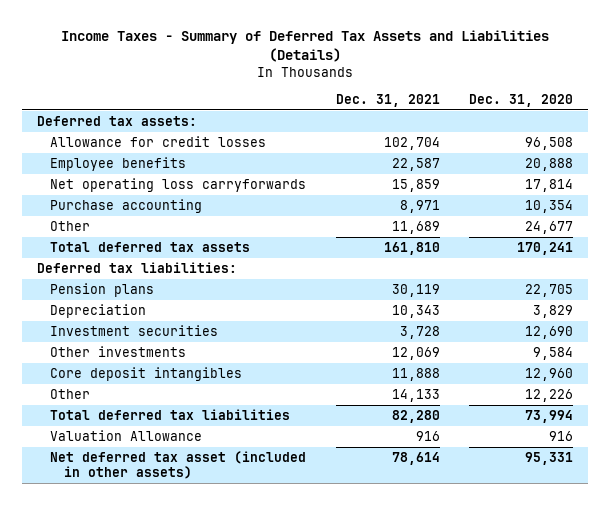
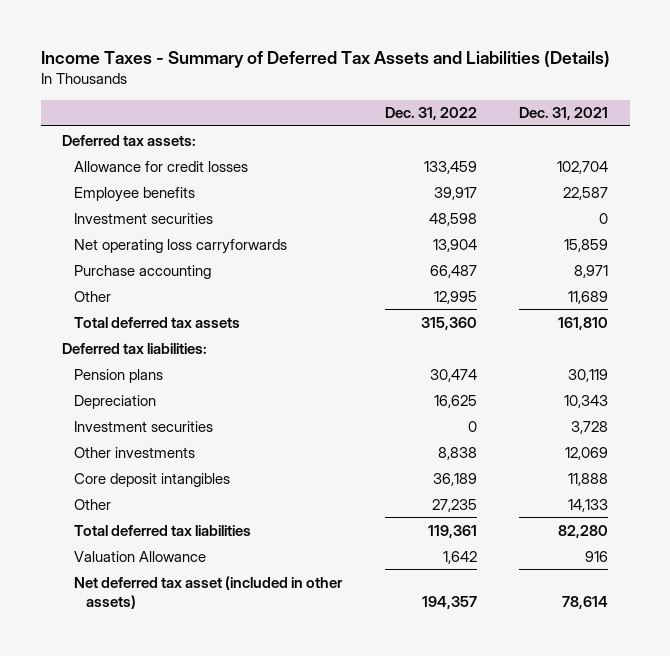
- | Dec. 31, 2021 | Dec. 31, 2020
+ | Dec. 31, 2022 | Dec. 31, 2021
+ Investment securities | 48,598 | 0

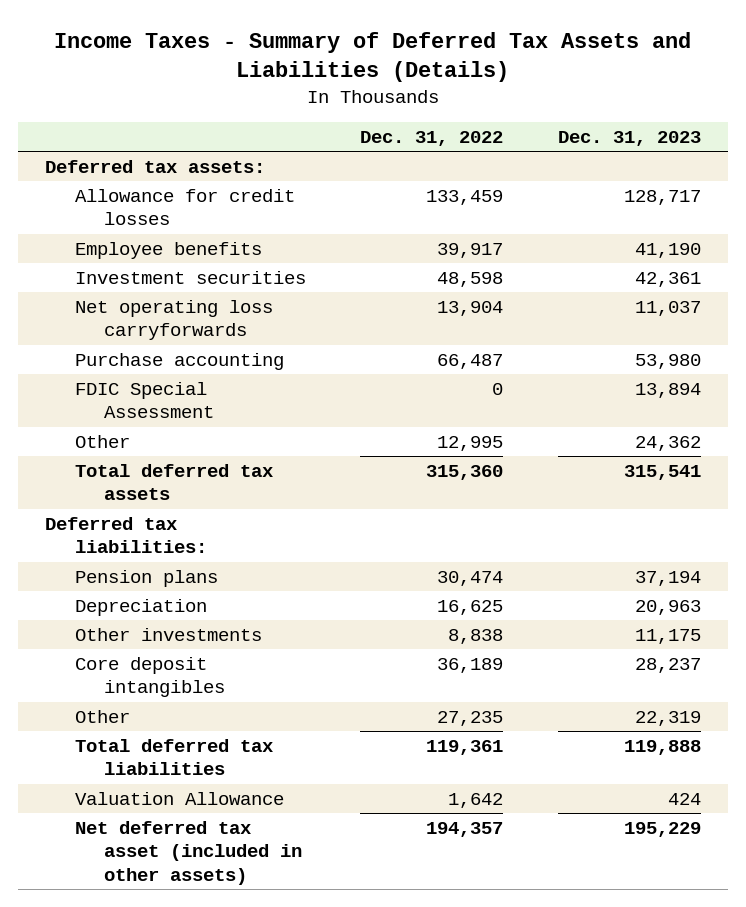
- | Dec. 31, 2022 | Dec. 31, 2021
+ | Dec. 31, 2022 | Dec. 31, 2023
+ FDIC Special Assessment | 0 | 13,894
- Investment securities | 0 | 3,728

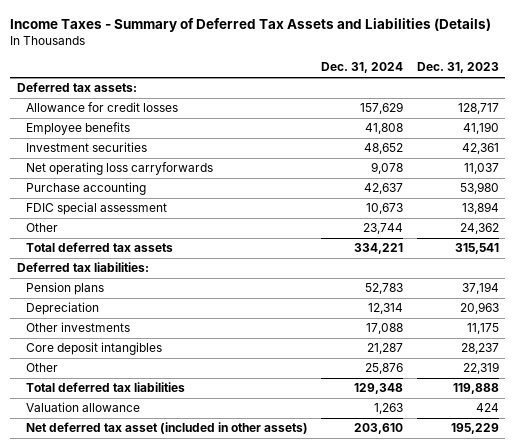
- | Dec. 31, 2022 | Dec. 31, 2023
+ | Dec. 31, 2024 | Dec. 31, 2023
- FDIC Special Assessment | 0 | 13,894
+ FDIC special assessment | 10,673 | 13,894
- Valuation Allowance | 1,642 | 424
+ Valuation allowance | 1,263 | 424

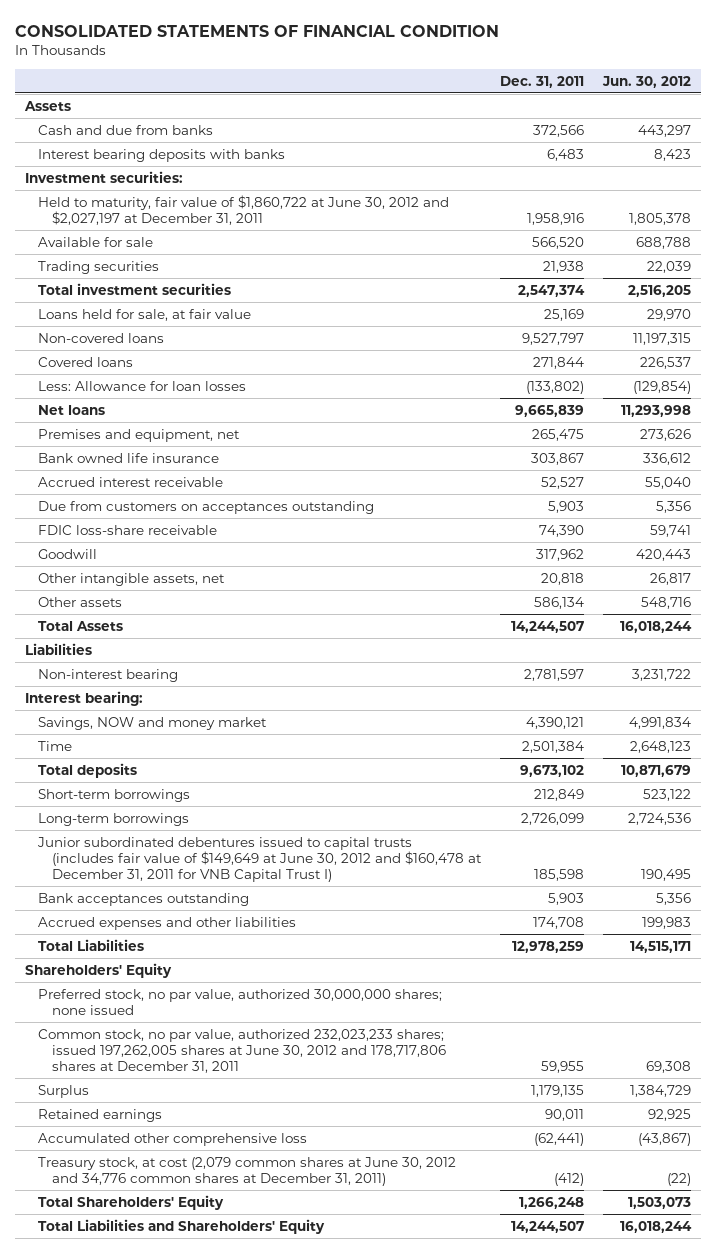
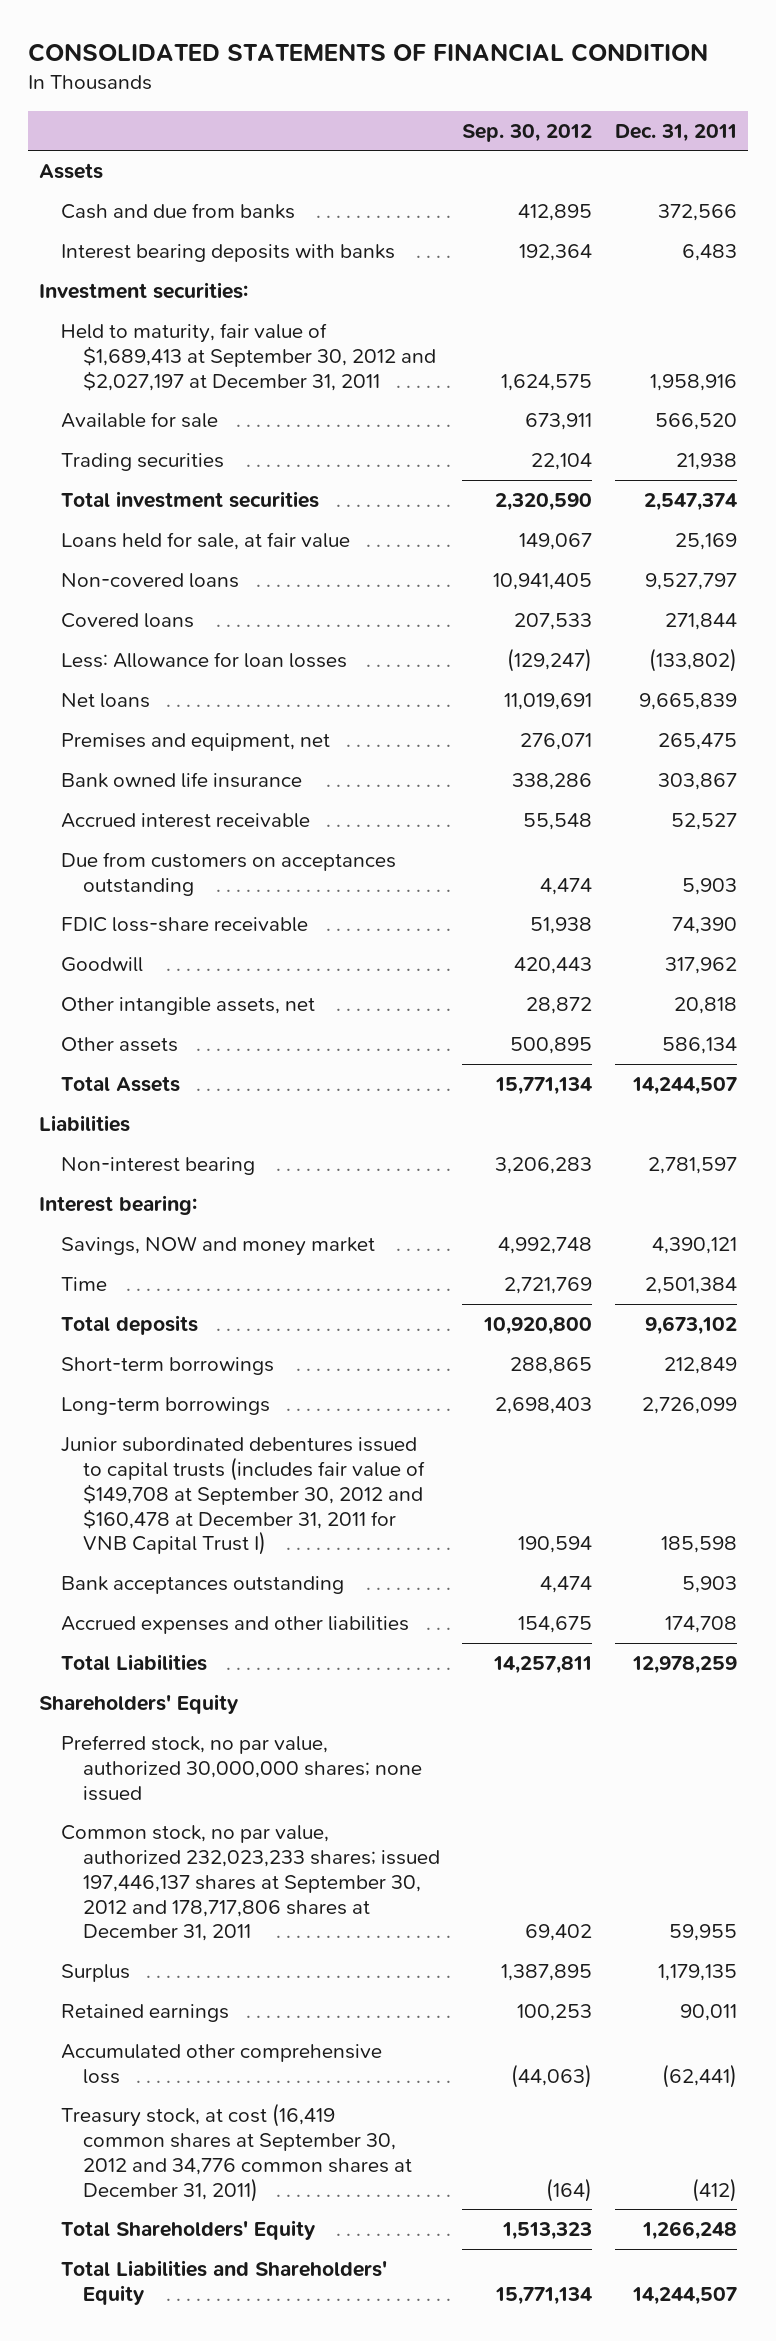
- | Dec. 31, 2011 | Jun. 30, 2012
+ | Sep. 30, 2012 | Dec. 31, 2011
- Held to maturity, fair value of $1,860,722 at June 30, 2012 and $2,027,197 at December 31, 2011 | 1,958,916 | 1,805,378
+ Held to maturity, fair value of $1,689,413 at September 30, 2012 and $2,027,197 at December 31, 2011 | 1,624,575 | 1,958,916
- Junior subordinated debentures issued to capital trusts (includes fair value of $149,649 at June 30, 2012 and $160,478 at December 31, 2011 for VNB Capital Trust I) | 185,598 | 190,495
+ Junior subordinated debentures issued to capital trusts (includes fair value of $149,708 at September 30, 2012 and $160,478 at December 31, 2011 for VNB Capital Trust I) | 190,594 | 185,598
- Common stock, no par value, authorized 232,023,233 shares; issued 197,262,005 shares at June 30, 2012 and 178,717,806 shares at December 31, 2011 | 59,955 | 69,308
+ Common stock, no par value, authorized 232,023,233 shares; issued 197,446,137 shares at September 30, 2012 and 178,717,806 shares at December 31, 2011 | 69,402 | 59,955
- Treasury stock, at cost (2,079 common shares at June 30, 2012 and 34,776 common shares at December 31, 2011) | (412) | (22)
+ Treasury stock, at cost (16,419 common shares at September 30, 2012 and 34,776 common shares at December 31, 2011) | (164) | (412)

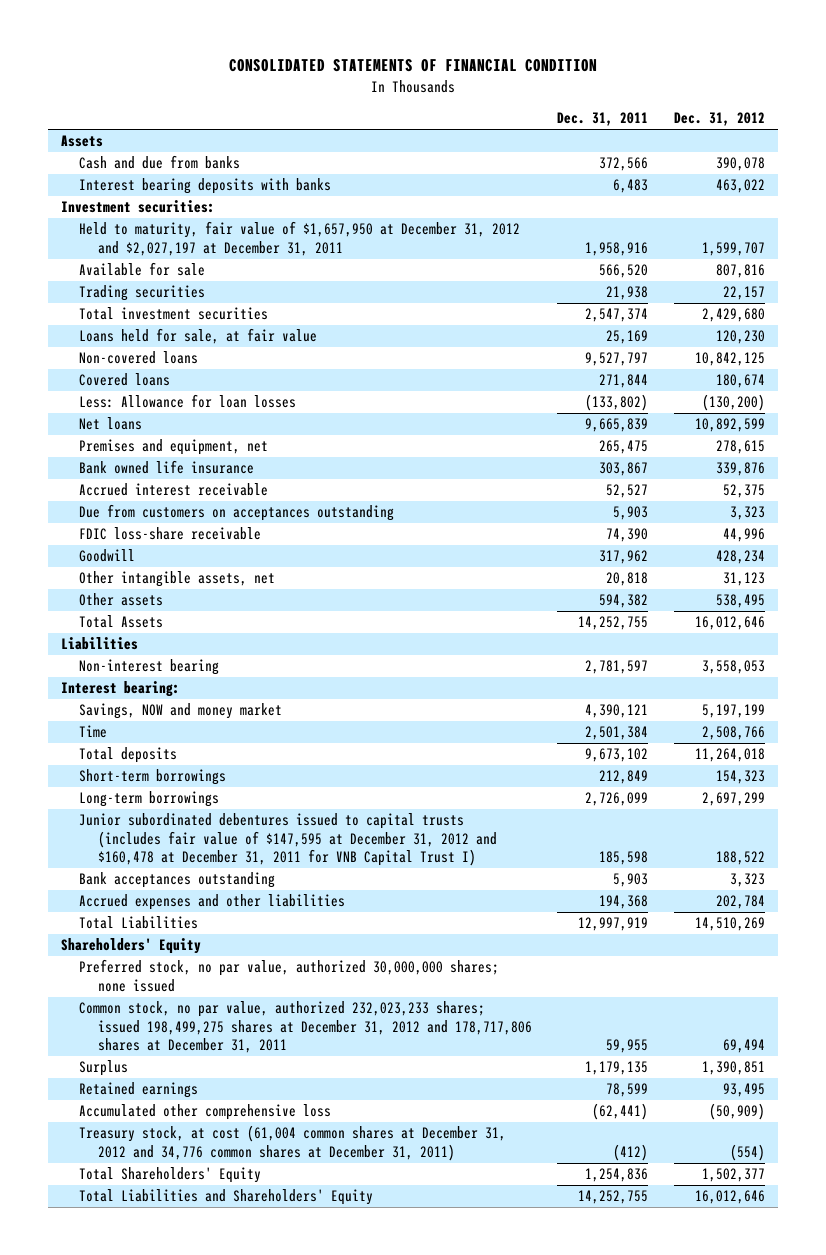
- | Sep. 30, 2012 | Dec. 31, 2011
+ | Dec. 31, 2011 | Dec. 31, 2012
- Held to maturity, fair value of $1,689,413 at September 30, 2012 and $2,027,197 at December 31, 2011 | 1,624,575 | 1,958,916
+ Held to maturity, fair value of $1,657,950 at December 31, 2012 and $2,027,197 at December 31, 2011 | 1,958,916 | 1,599,707
- Other assets | 500,895 | 586,134
- Total Assets | 15,771,134 | 14,244,507
+ Other assets | 594,382 | 538,495
+ Total Assets | 14,252,755 | 16,012,646
- Junior subordinated debentures issued to capital trusts (includes fair value of $149,708 at September 30, 2012 and $160,478 at December 31, 2011 for VNB Capital Trust I) | 190,594 | 185,598
+ Junior subordinated debentures issued to capital trusts (includes fair value of $147,595 at December 31, 2012 and $160,478 at December 31, 2011 for VNB Capital Trust I) | 185,598 | 188,522
- Accrued expenses and other liabilities | 154,675 | 174,708
- Total Liabilities | 14,257,811 | 12,978,259
+ Accrued expenses and other liabilities | 194,368 | 202,784
+ Total Liabilities | 12,997,919 | 14,510,269
- Common stock, no par value, authorized 232,023,233 shares; issued 197,446,137 shares at September 30, 2012 and 178,717,806 shares at December 31, 2011 | 69,402 | 59,955
+ Common stock, no par value, authorized 232,023,233 shares; issued 198,499,275 shares at December 31, 2012 and 178,717,806 shares at December 31, 2011 | 59,955 | 69,494
- Retained earnings | 100,253 | 90,011
+ Retained earnings | 78,599 | 93,495
- Treasury stock, at cost (16,419 common shares at September 30, 2012 and 34,776 common shares at December 31, 2011) | (164) | (412)
- Total Shareholders' Equity | 1,513,323 | 1,266,248
- Total Liabilities and Shareholders' Equity | 15,771,134 | 14,244,507
+ Treasury stock, at cost (61,004 common shares at December 31, 2012 and 34,776 common shares at December 31, 2011) | (412) | (554)
+ Total Shareholders' Equity | 1,254,836 | 1,502,377
+ Total Liabilities and Shareholders' Equity | 14,252,755 | 16,012,646

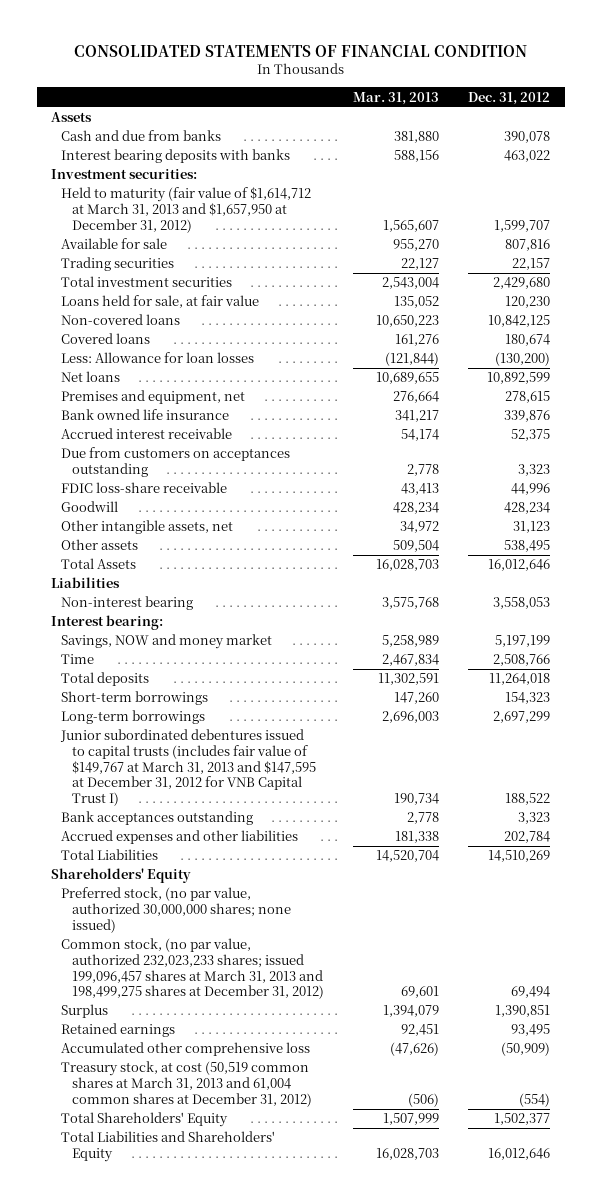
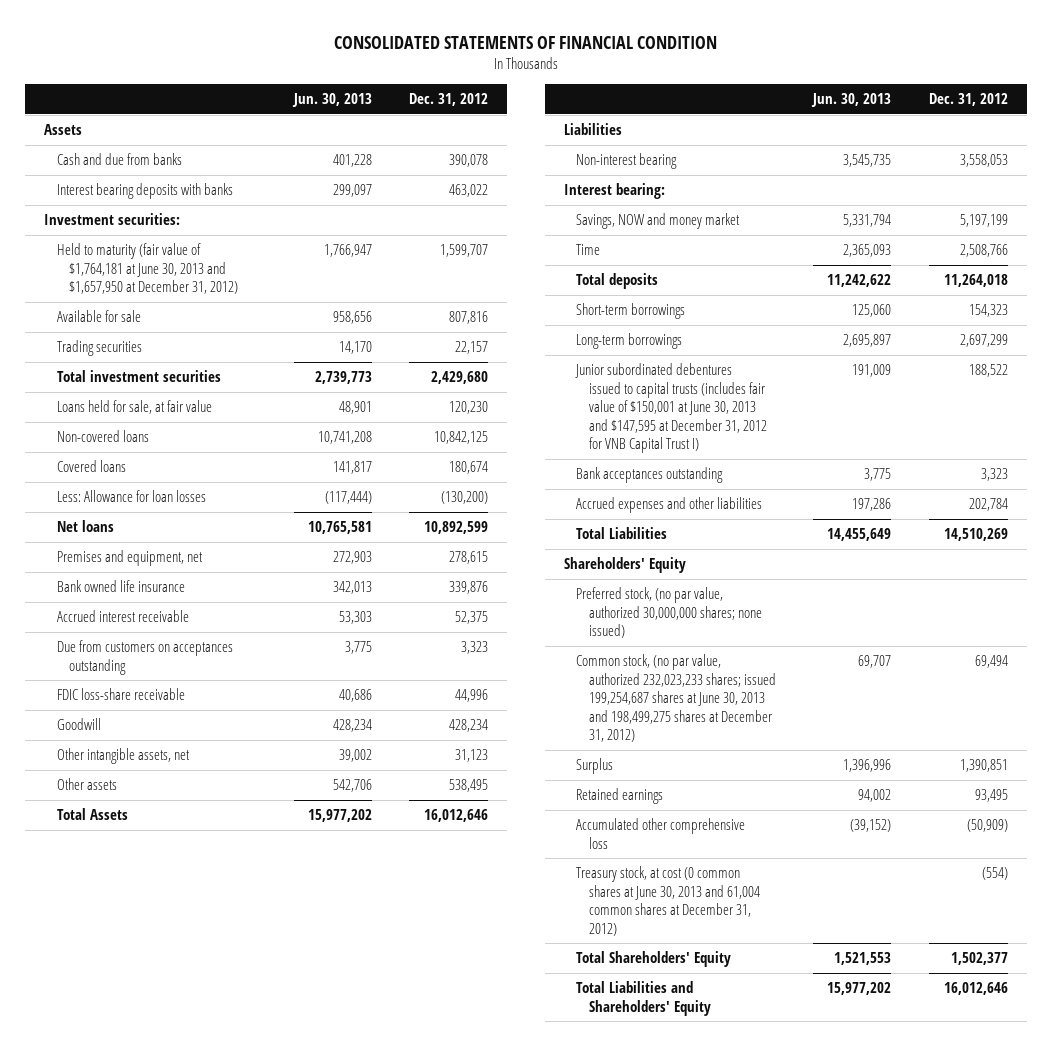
- | Mar. 31, 2013 | Dec. 31, 2012
+ | Jun. 30, 2013 | Dec. 31, 2012
- Held to maturity (fair value of $1,614,712 at March 31, 2013 and $1,657,950 at December 31, 2012) | 1,565,607 | 1,599,707
+ Held to maturity (fair value of $1,764,181 at June 30, 2013 and $1,657,950 at December 31, 2012) | 1,766,947 | 1,599,707
- Junior subordinated debentures issued to capital trusts (includes fair value of $149,767 at March 31, 2013 and $147,595 at December 31, 2012 for VNB Capital Trust I) | 190,734 | 188,522
+ Junior subordinated debentures issued to capital trusts (includes fair value of $150,001 at June 30, 2013 and $147,595 at December 31, 2012 for VNB Capital Trust I) | 191,009 | 188,522
- Common stock, (no par value, authorized 232,023,233 shares; issued 199,096,457 shares at March 31, 2013 and 198,499,275 shares at December 31, 2012) | 69,601 | 69,494
+ Common stock, (no par value, authorized 232,023,233 shares; issued 199,254,687 shares at June 30, 2013 and 198,499,275 shares at December 31, 2012) | 69,707 | 69,494
- Treasury stock, at cost (50,519 common shares at March 31, 2013 and 61,004 common shares at December 31, 2012) | (506) | (554)
+ Treasury stock, at cost (0 common shares at June 30, 2013 and 61,004 common shares at December 31, 2012) | | (554)

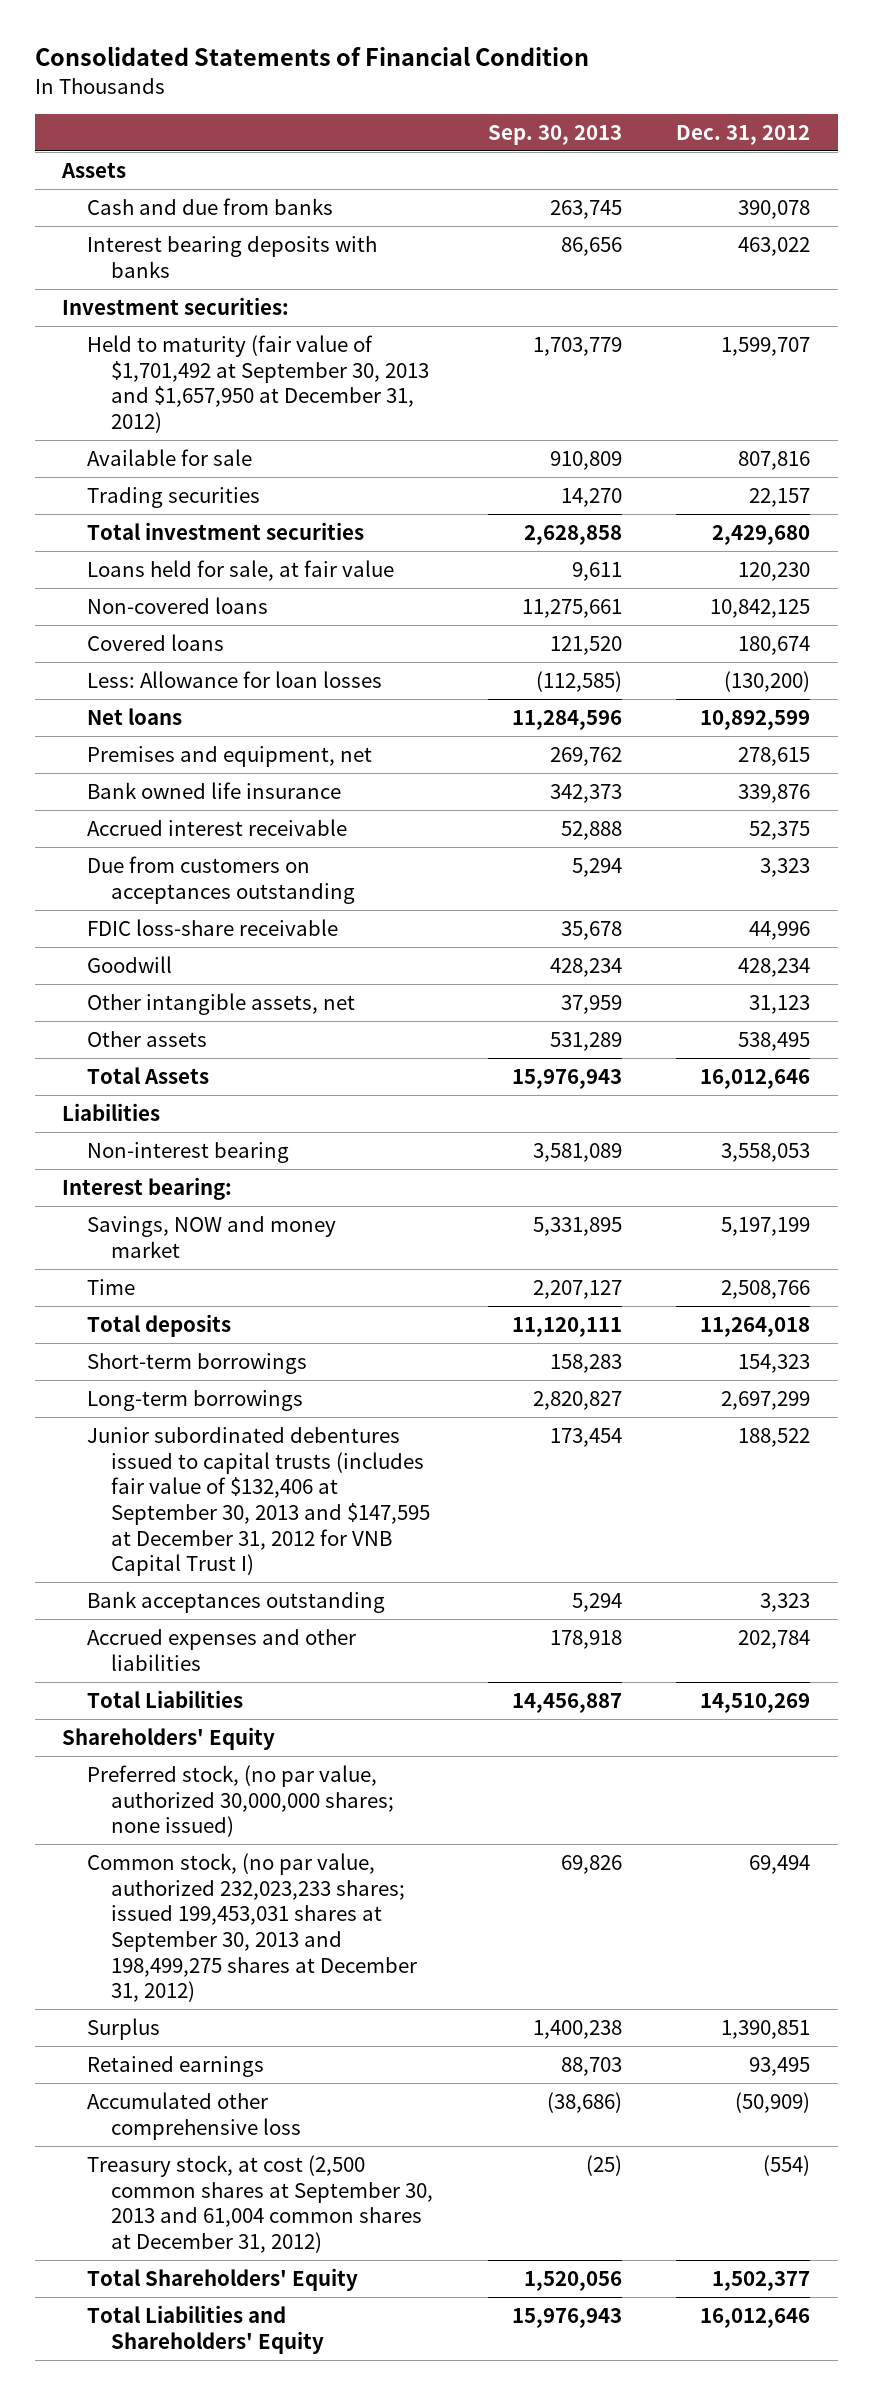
- CONSOLIDATED STATEMENTS OF FINANCIAL CONDITION
+ Consolidated Statements of Financial Condition
- | Jun. 30, 2013 | Dec. 31, 2012
+ | Sep. 30, 2013 | Dec. 31, 2012
- Held to maturity (fair value of $1,764,181 at June 30, 2013 and $1,657,950 at December 31, 2012) | 1,766,947 | 1,599,707
+ Held to maturity (fair value of $1,701,492 at September 30, 2013 and $1,657,950 at December 31, 2012) | 1,703,779 | 1,599,707
- Junior subordinated debentures issued to capital trusts (includes fair value of $150,001 at June 30, 2013 and $147,595 at December 31, 2012 for VNB Capital Trust I) | 191,009 | 188,522
+ Junior subordinated debentures issued to capital trusts (includes fair value of $132,406 at September 30, 2013 and $147,595 at December 31, 2012 for VNB Capital Trust I) | 173,454 | 188,522
- Common stock, (no par value, authorized 232,023,233 shares; issued 199,254,687 shares at June 30, 2013 and 198,499,275 shares at December 31, 2012) | 69,707 | 69,494
+ Common stock, (no par value, authorized 232,023,233 shares; issued 199,453,031 shares at September 30, 2013 and 198,499,275 shares at December 31, 2012) | 69,826 | 69,494
- Treasury stock, at cost (0 common shares at June 30, 2013 and 61,004 common shares at December 31, 2012) | | (554)
+ Treasury stock, at cost (2,500 common shares at September 30, 2013 and 61,004 common shares at December 31, 2012) | (25) | (554)

